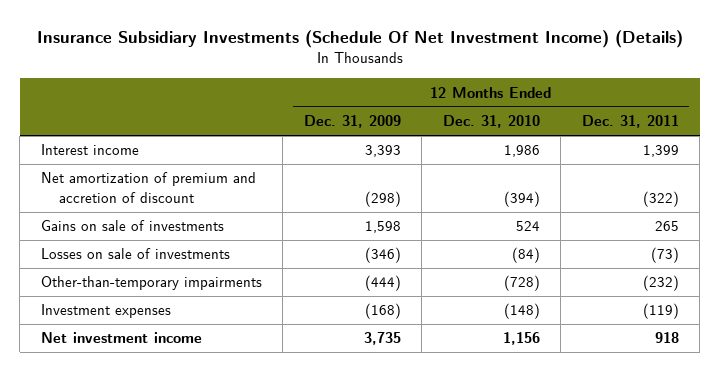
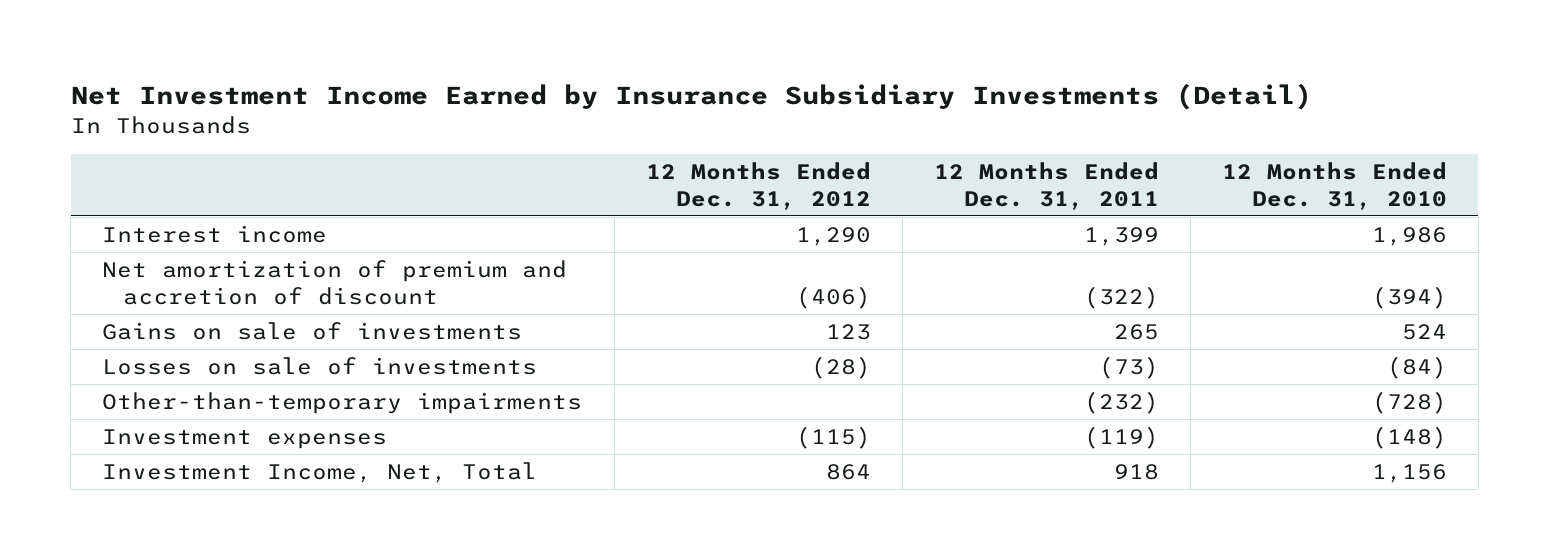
- Insurance Subsidiary Investments (Schedule Of Net Investment Income) (Details)
+ Net Investment Income Earned by Insurance Subsidiary Investments (Detail)
- | 12 Months Ended Dec. 31, 2009 | 12 Months Ended Dec. 31, 2010 | 12 Months Ended Dec. 31, 2011
+ | 12 Months Ended Dec. 31, 2012 | 12 Months Ended Dec. 31, 2011 | 12 Months Ended Dec. 31, 2010
- Net investment income | 3,735 | 1,156 | 918
+ Investment Income, Net, Total | 864 | 918 | 1,156

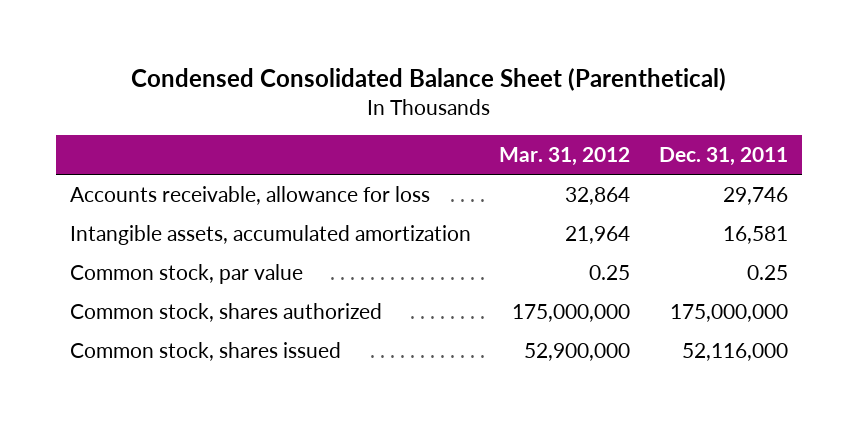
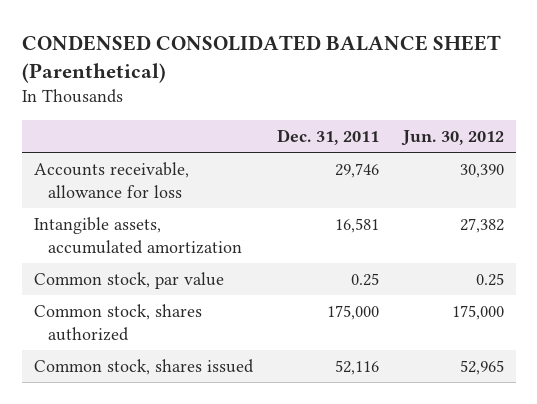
- Condensed Consolidated Balance Sheet (Parenthetical)
+ CONDENSED CONSOLIDATED BALANCE SHEET (Parenthetical)
- | Mar. 31, 2012 | Dec. 31, 2011
+ | Dec. 31, 2011 | Jun. 30, 2012
- Common stock, shares authorized | 175,000,000 | 175,000,000
- Common stock, shares issued | 52,900,000 | 52,116,000
+ Common stock, shares authorized | 175,000 | 175,000
+ Common stock, shares issued | 52,116 | 52,965

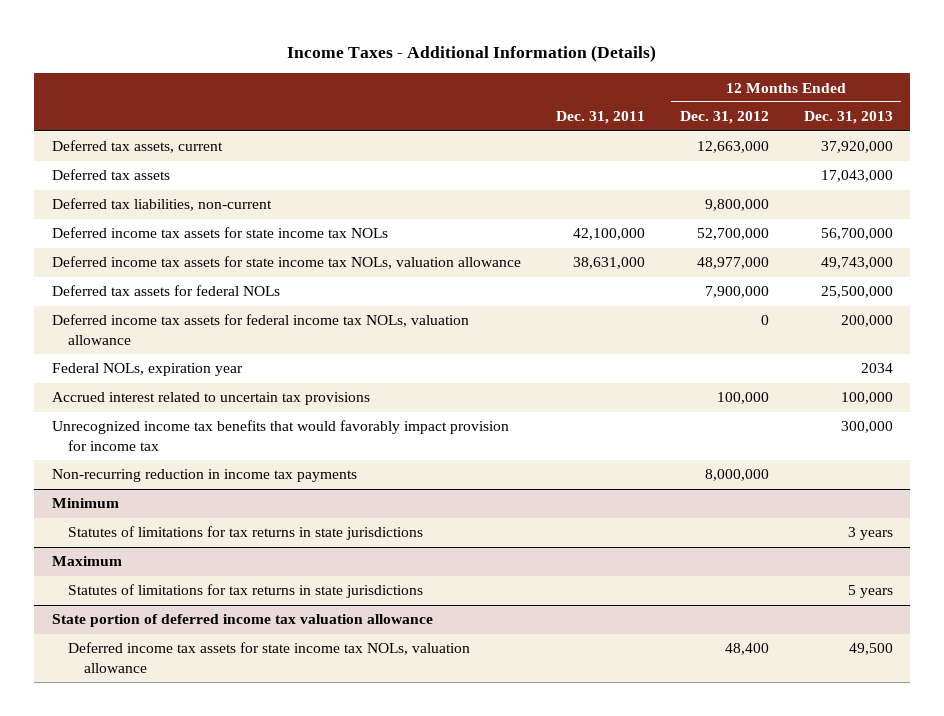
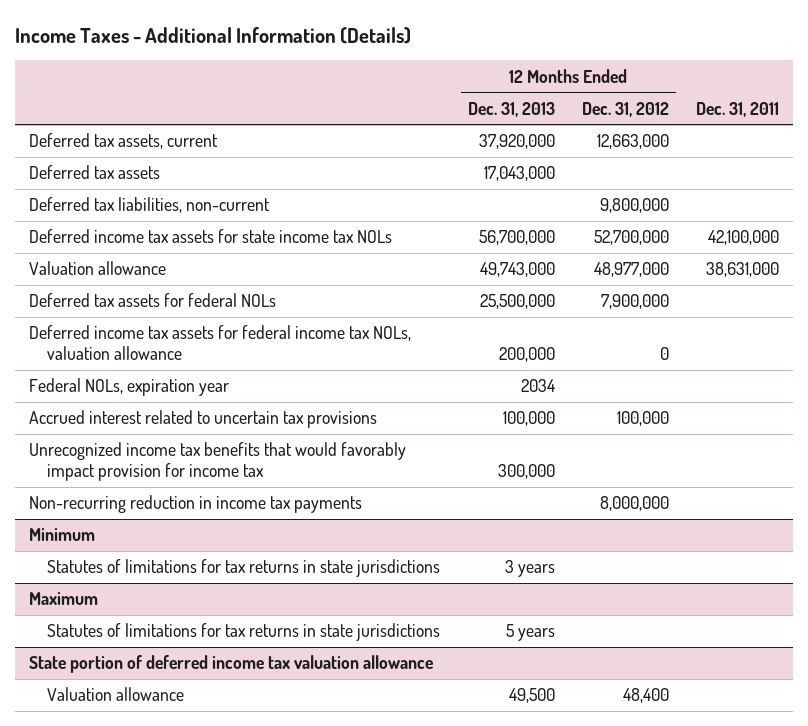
- | Dec. 31, 2011 | 12 Months Ended Dec. 31, 2012 | 12 Months Ended Dec. 31, 2013
+ | 12 Months Ended Dec. 31, 2013 | 12 Months Ended Dec. 31, 2012 | Dec. 31, 2011
- Deferred income tax assets for state income tax NOLs, valuation allowance | 38,631,000 | 48,977,000 | 49,743,000
+ Valuation allowance | 49,743,000 | 48,977,000 | 38,631,000
@ State portion of deferred income tax valuation allowance
- Deferred income tax assets for state income tax NOLs, valuation allowance | | 48,400 | 49,500
+ Valuation allowance | 49,500 | 48,400 |

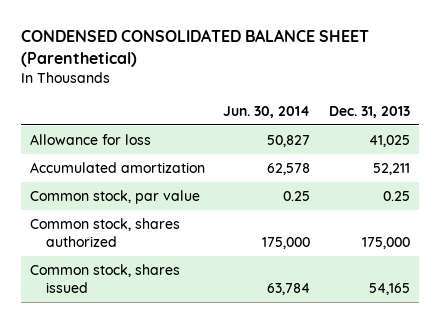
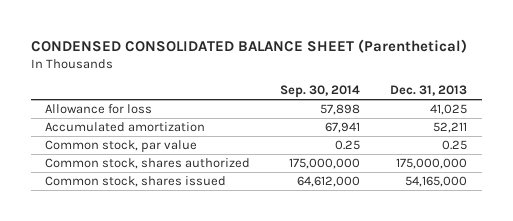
- | Jun. 30, 2014 | Dec. 31, 2013
+ | Sep. 30, 2014 | Dec. 31, 2013
- Common stock, shares authorized | 175,000 | 175,000
- Common stock, shares issued | 63,784 | 54,165
+ Common stock, shares authorized | 175,000,000 | 175,000,000
+ Common stock, shares issued | 64,612,000 | 54,165,000

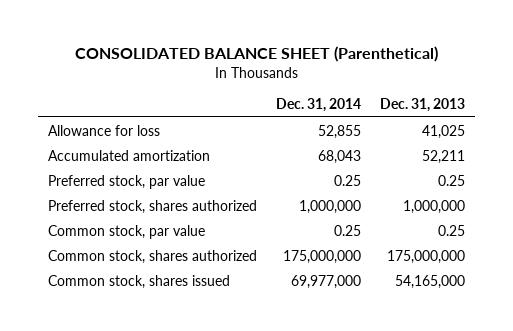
- CONDENSED CONSOLIDATED BALANCE SHEET (Parenthetical)
+ CONSOLIDATED BALANCE SHEET (Parenthetical)
- | Sep. 30, 2014 | Dec. 31, 2013
+ | Dec. 31, 2014 | Dec. 31, 2013
+ Preferred stock, par value | 0.25 | 0.25
+ Preferred stock, shares authorized | 1,000,000 | 1,000,000

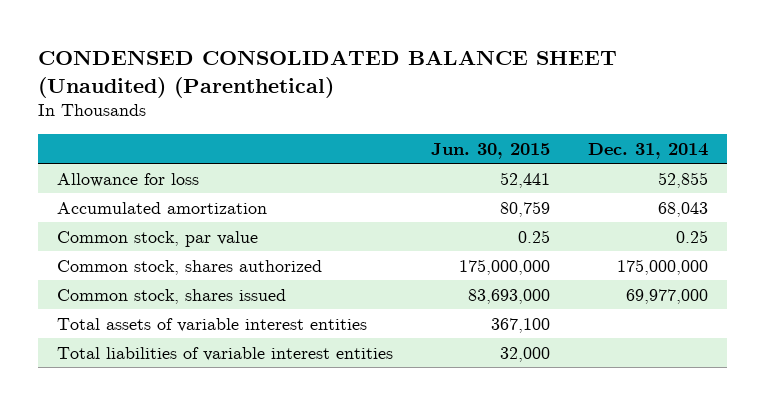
- CONSOLIDATED BALANCE SHEET (Parenthetical)
+ CONDENSED CONSOLIDATED BALANCE SHEET (Unaudited) (Parenthetical)
- | Dec. 31, 2014 | Dec. 31, 2013
+ | Jun. 30, 2015 | Dec. 31, 2014
- Preferred stock, par value | 0.25 | 0.25
- Preferred stock, shares authorized | 1,000,000 | 1,000,000
+ Total assets of variable interest entities | 367,100 |
+ Total liabilities of variable interest entities | 32,000 |

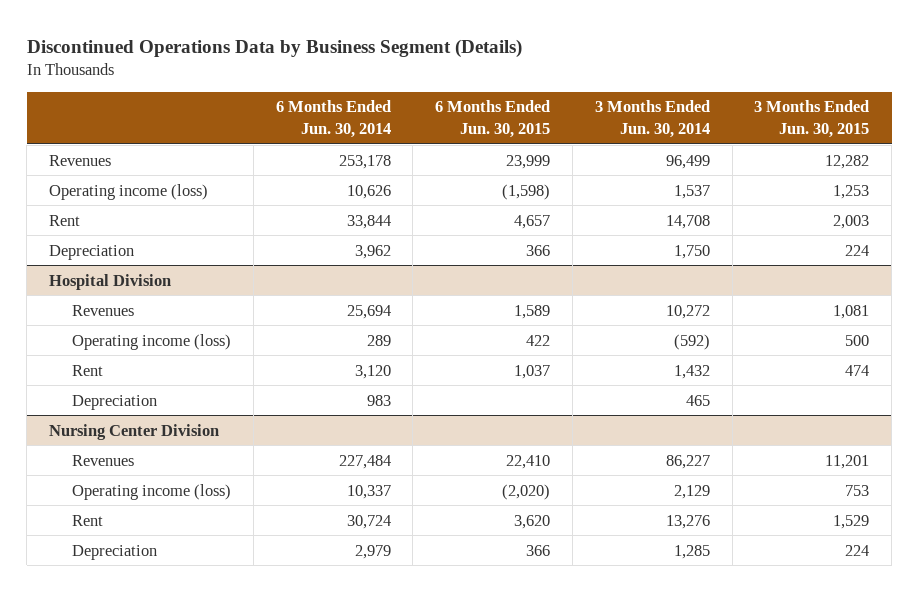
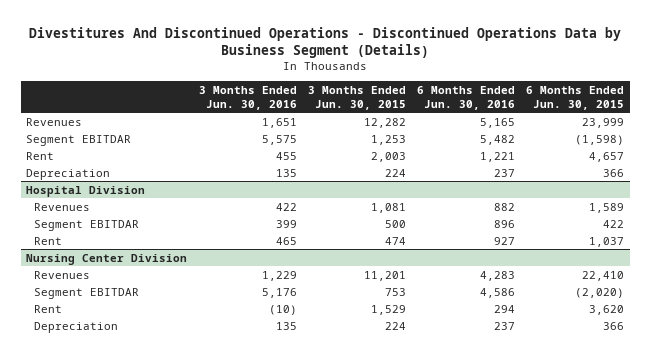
- Discontinued Operations Data by Business Segment (Details)
+ Divestitures And Discontinued Operations - Discontinued Operations Data by Business Segment (Details)
- | 6 Months Ended Jun. 30, 2014 | 6 Months Ended Jun. 30, 2015 | 3 Months Ended Jun. 30, 2014 | 3 Months Ended Jun. 30, 2015
+ | 3 Months Ended Jun. 30, 2016 | 3 Months Ended Jun. 30, 2015 | 6 Months Ended Jun. 30, 2016 | 6 Months Ended Jun. 30, 2015
- Operating income (loss) | 10,626 | (1,598) | 1,537 | 1,253
+ Segment EBITDAR | 5,575 | 1,253 | 5,482 | (1,598)
@ Hospital Division
- Operating income (loss) | 289 | 422 | (592) | 500
+ Segment EBITDAR | 399 | 500 | 896 | 422
- Depreciation | 983 | | 465 |
@ Nursing Center Division
- Operating income (loss) | 10,337 | (2,020) | 2,129 | 753
+ Segment EBITDAR | 5,176 | 753 | 4,586 | (2,020)

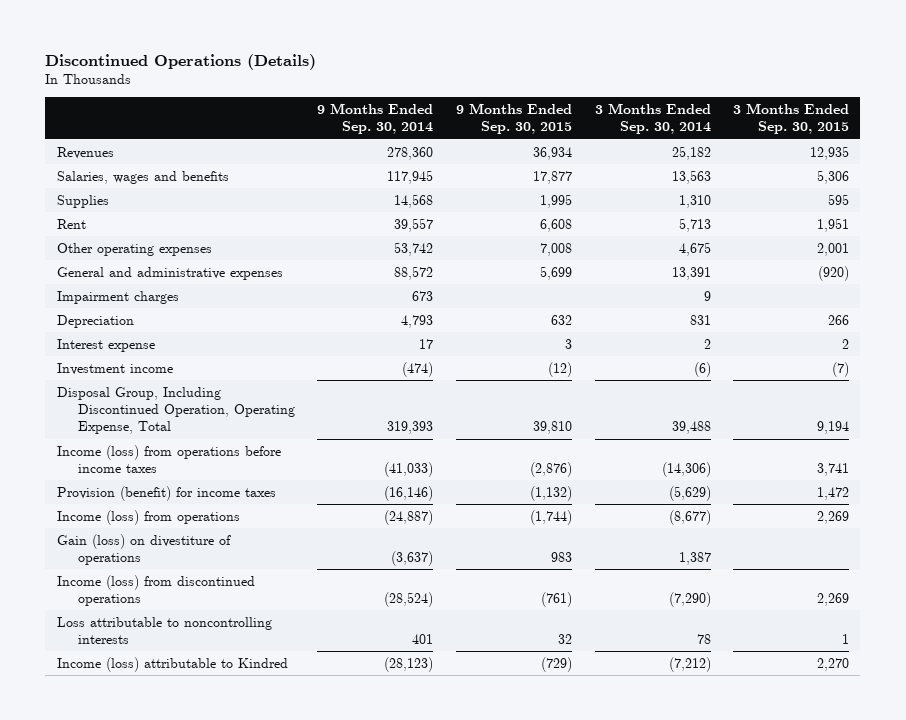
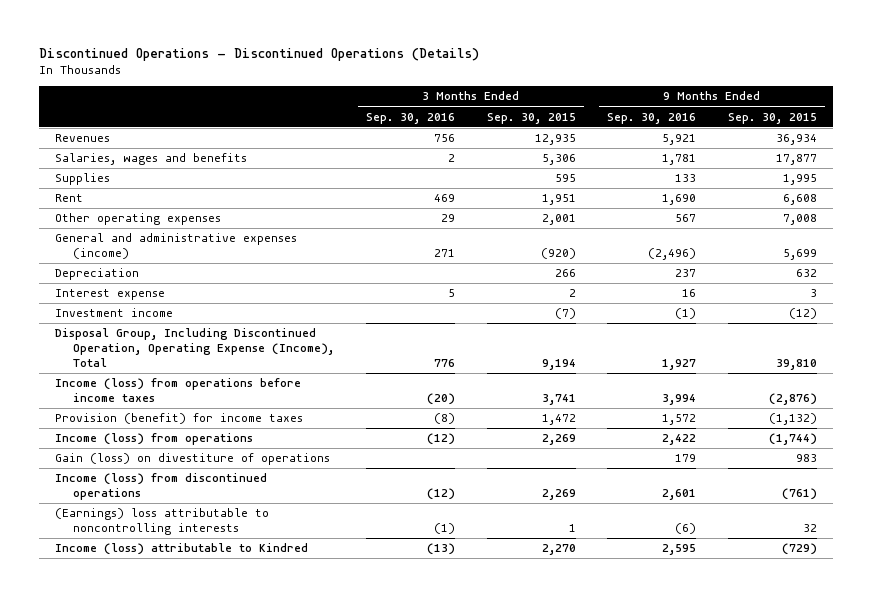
- Discontinued Operations (Details)
+ Discontinued Operations - Discontinued Operations (Details)
- | 9 Months Ended Sep. 30, 2014 | 9 Months Ended Sep. 30, 2015 | 3 Months Ended Sep. 30, 2014 | 3 Months Ended Sep. 30, 2015
+ | 3 Months Ended Sep. 30, 2016 | 3 Months Ended Sep. 30, 2015 | 9 Months Ended Sep. 30, 2016 | 9 Months Ended Sep. 30, 2015
- General and administrative expenses | 88,572 | 5,699 | 13,391 | (920)
- Impairment charges | 673 | | 9 |
+ General and administrative expenses (income) | 271 | (920) | (2,496) | 5,699
- Disposal Group, Including Discontinued Operation, Operating Expense, Total | 319,393 | 39,810 | 39,488 | 9,194
+ Disposal Group, Including Discontinued Operation, Operating Expense (Income), Total | 776 | 9,194 | 1,927 | 39,810
- Loss attributable to noncontrolling interests | 401 | 32 | 78 | 1
+ (Earnings) loss attributable to noncontrolling interests | (1) | 1 | (6) | 32

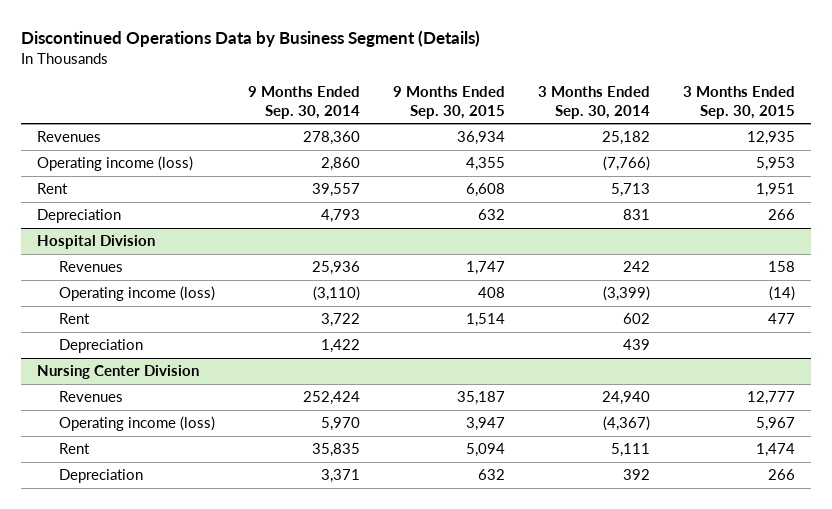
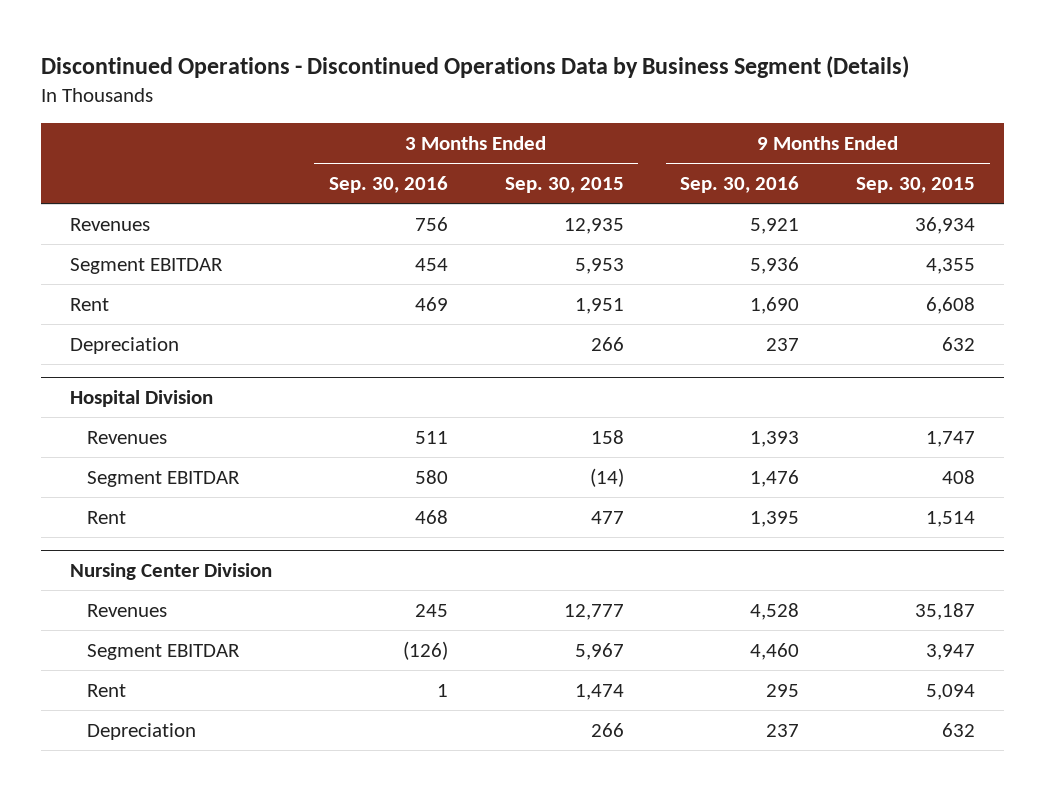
- Discontinued Operations Data by Business Segment (Details)
+ Discontinued Operations - Discontinued Operations Data by Business Segment (Details)
- | 9 Months Ended Sep. 30, 2014 | 9 Months Ended Sep. 30, 2015 | 3 Months Ended Sep. 30, 2014 | 3 Months Ended Sep. 30, 2015
+ | 3 Months Ended Sep. 30, 2016 | 3 Months Ended Sep. 30, 2015 | 9 Months Ended Sep. 30, 2016 | 9 Months Ended Sep. 30, 2015
- Operating income (loss) | 2,860 | 4,355 | (7,766) | 5,953
+ Segment EBITDAR | 454 | 5,953 | 5,936 | 4,355
@ Hospital Division
- Operating income (loss) | (3,110) | 408 | (3,399) | (14)
+ Segment EBITDAR | 580 | (14) | 1,476 | 408
- Depreciation | 1,422 | | 439 |
@ Nursing Center Division
- Operating income (loss) | 5,970 | 3,947 | (4,367) | 5,967
+ Segment EBITDAR | (126) | 5,967 | 4,460 | 3,947

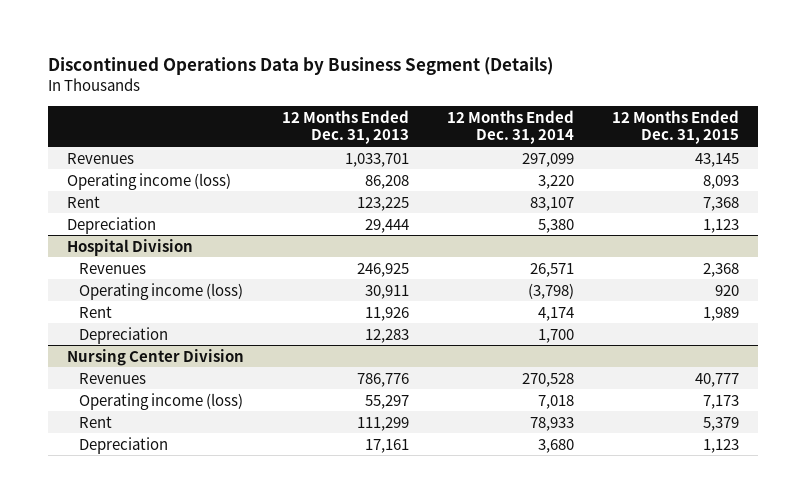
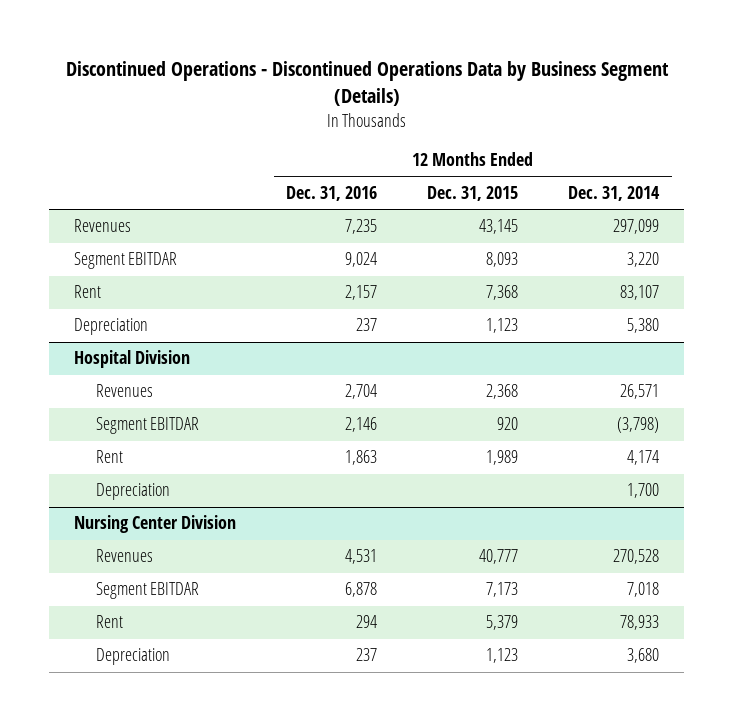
- Discontinued Operations Data by Business Segment (Details)
+ Discontinued Operations - Discontinued Operations Data by Business Segment (Details)
- | 12 Months Ended Dec. 31, 2013 | 12 Months Ended Dec. 31, 2014 | 12 Months Ended Dec. 31, 2015
+ | 12 Months Ended Dec. 31, 2016 | 12 Months Ended Dec. 31, 2015 | 12 Months Ended Dec. 31, 2014
- Operating income (loss) | 86,208 | 3,220 | 8,093
+ Segment EBITDAR | 9,024 | 8,093 | 3,220
@ Hospital Division
- Operating income (loss) | 30,911 | (3,798) | 920
+ Segment EBITDAR | 2,146 | 920 | (3,798)
@ Nursing Center Division
- Operating income (loss) | 55,297 | 7,018 | 7,173
+ Segment EBITDAR | 6,878 | 7,173 | 7,018

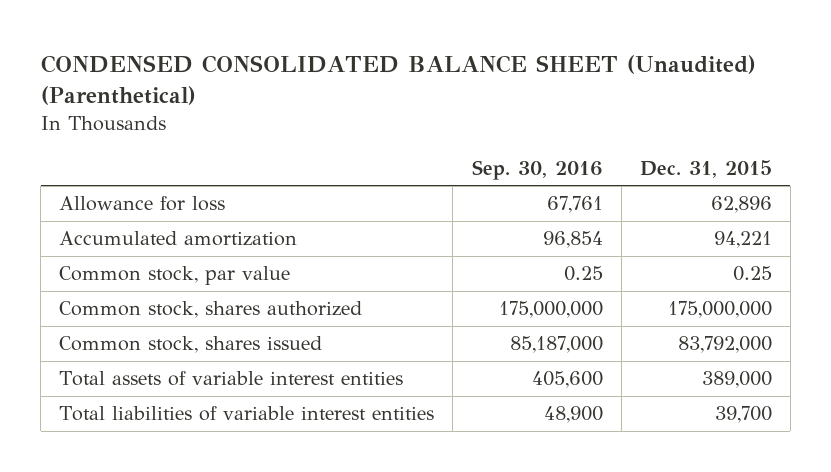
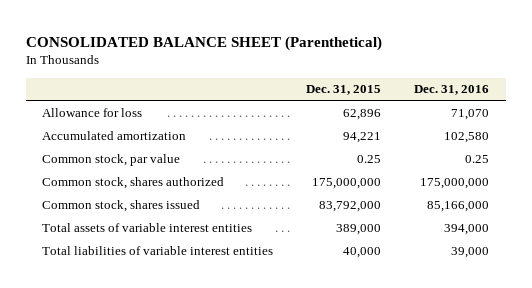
- CONDENSED CONSOLIDATED BALANCE SHEET (Unaudited) (Parenthetical)
+ CONSOLIDATED BALANCE SHEET (Parenthetical)
- | Sep. 30, 2016 | Dec. 31, 2015
+ | Dec. 31, 2015 | Dec. 31, 2016
- Total liabilities of variable interest entities | 48,900 | 39,700
+ Total liabilities of variable interest entities | 40,000 | 39,000

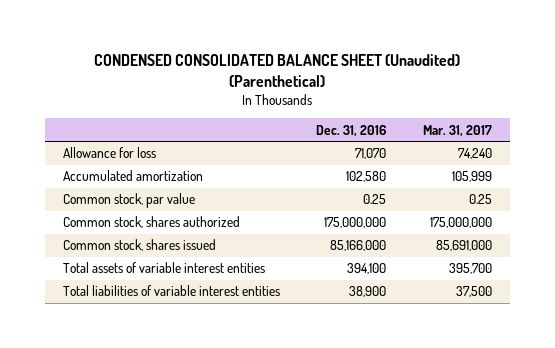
- CONSOLIDATED BALANCE SHEET (Parenthetical)
+ CONDENSED CONSOLIDATED BALANCE SHEET (Unaudited) (Parenthetical)
- | Dec. 31, 2015 | Dec. 31, 2016
+ | Dec. 31, 2016 | Mar. 31, 2017
- Total assets of variable interest entities | 389,000 | 394,000
- Total liabilities of variable interest entities | 40,000 | 39,000
+ Total assets of variable interest entities | 394,100 | 395,700
+ Total liabilities of variable interest entities | 38,900 | 37,500

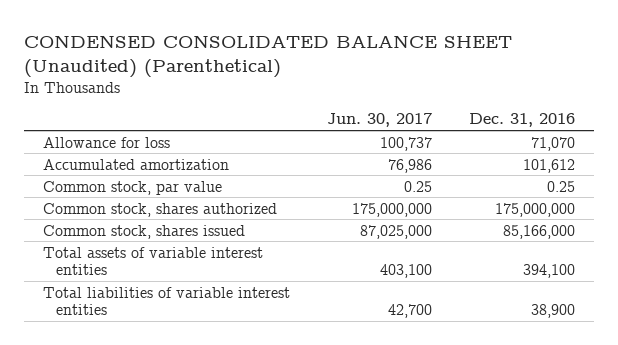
- | Dec. 31, 2016 | Mar. 31, 2017
+ | Jun. 30, 2017 | Dec. 31, 2016
- Accumulated amortization | 102,580 | 105,999
+ Accumulated amortization | 76,986 | 101,612

